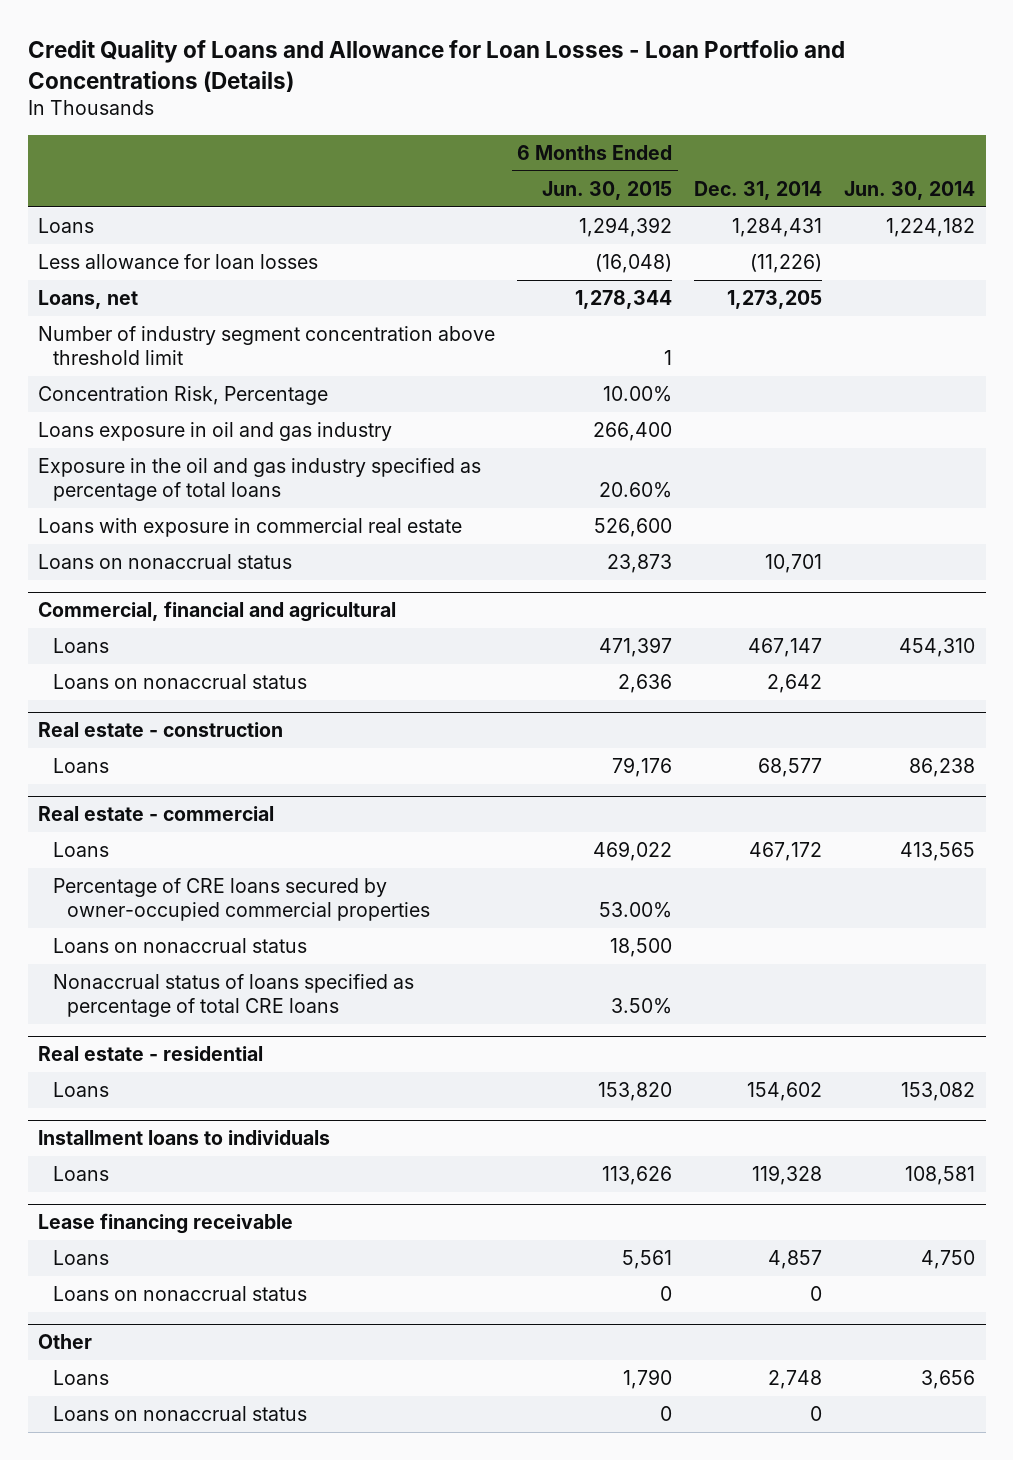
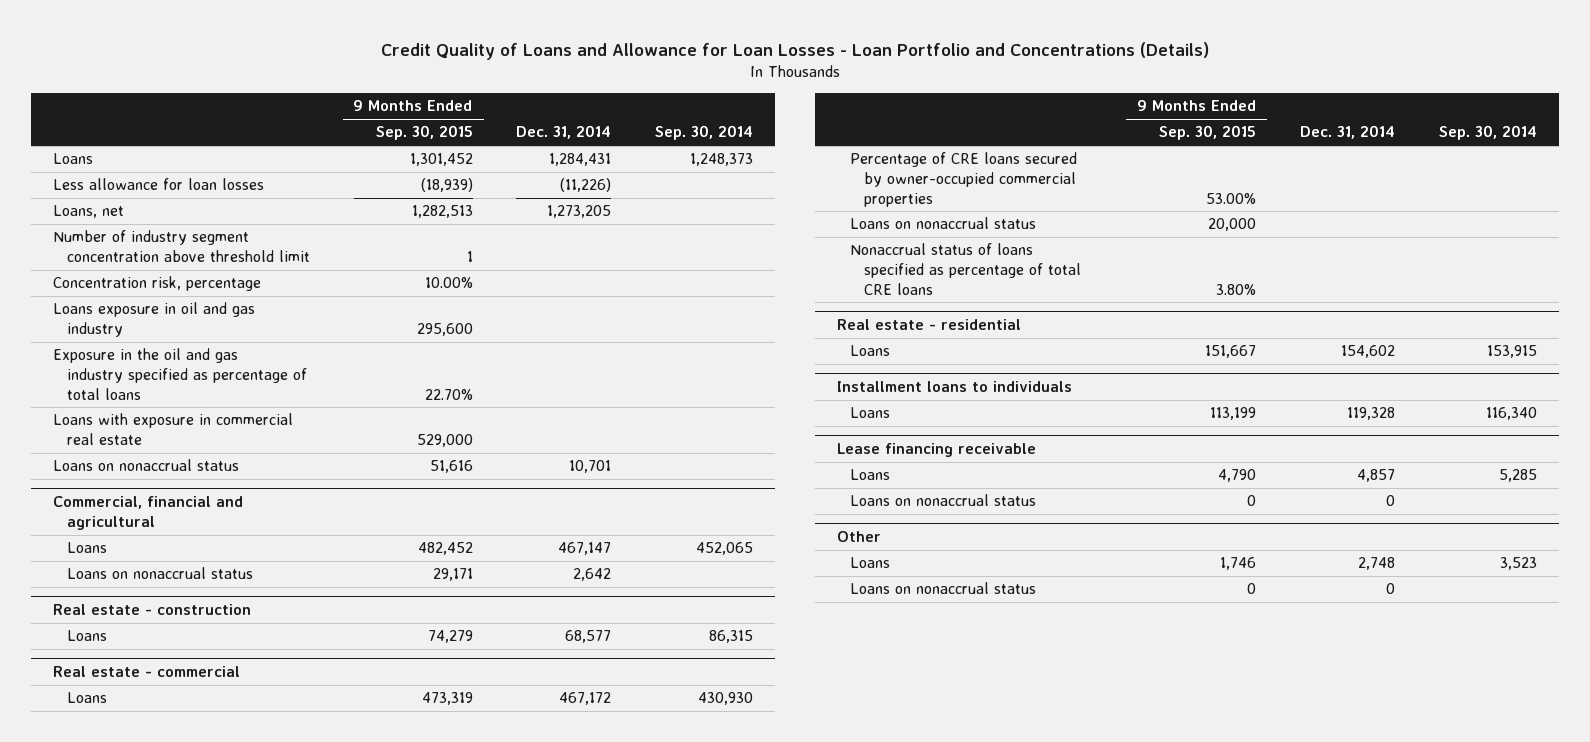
- | 6 Months Ended Jun. 30, 2015 | Dec. 31, 2014 | Jun. 30, 2014
+ | 9 Months Ended Sep. 30, 2015 | Dec. 31, 2014 | Sep. 30, 2014
- Concentration Risk, Percentage | 10.00% | |
+ Concentration risk, percentage | 10.00% | |

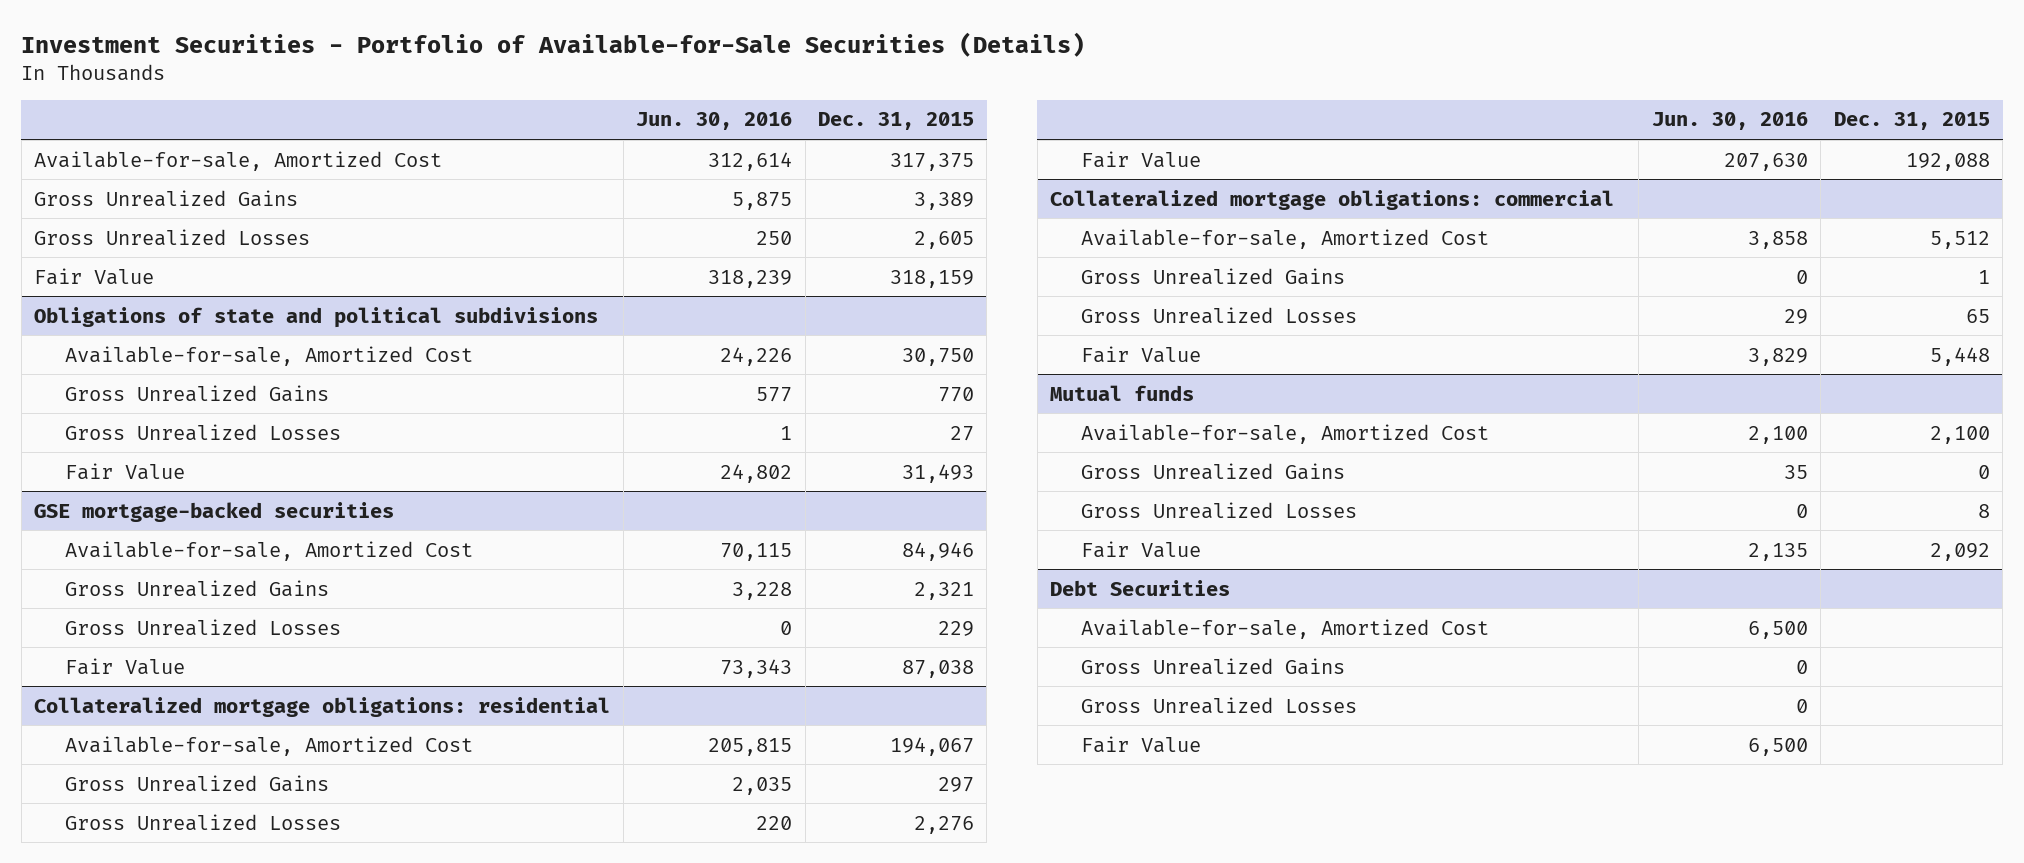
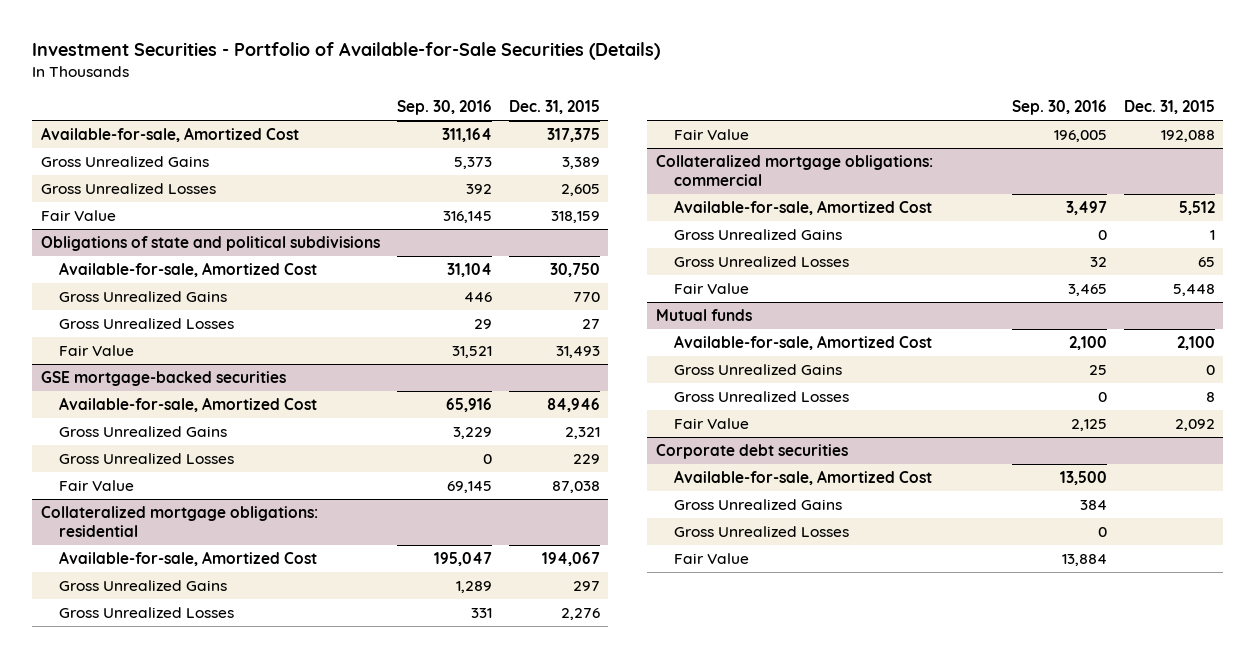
- | Jun. 30, 2016 | Dec. 31, 2015
+ | Sep. 30, 2016 | Dec. 31, 2015
- Debt Securities
+ Corporate debt securities

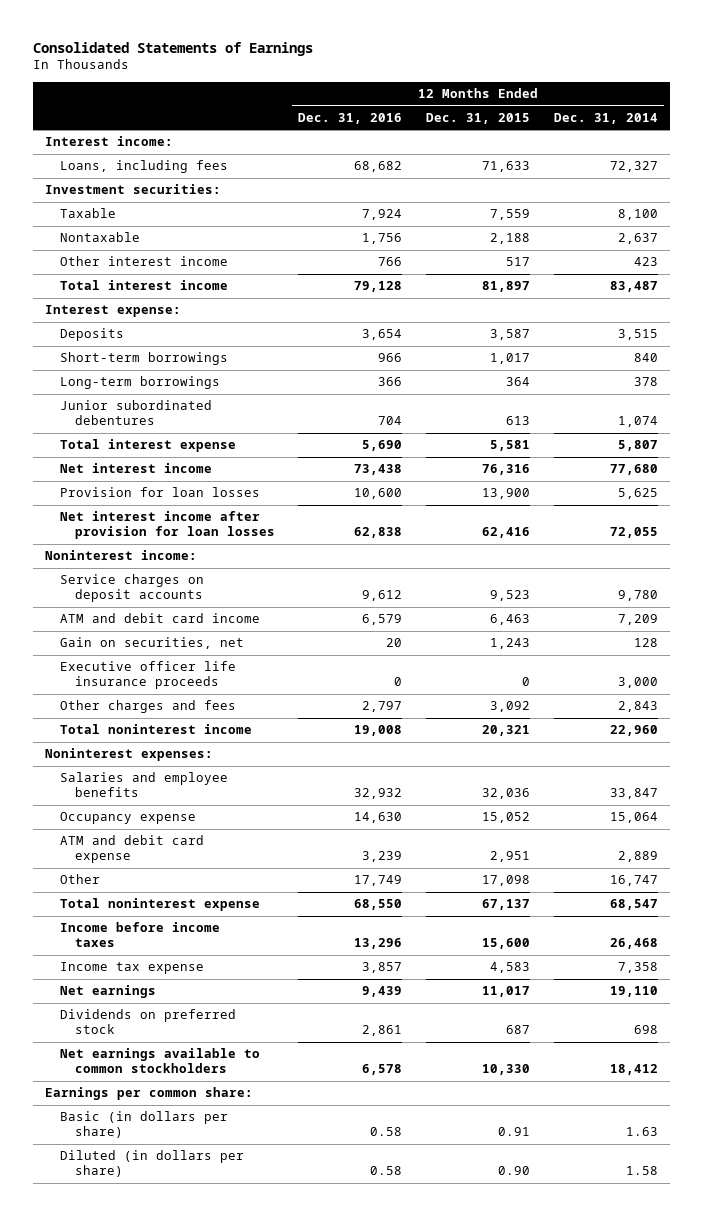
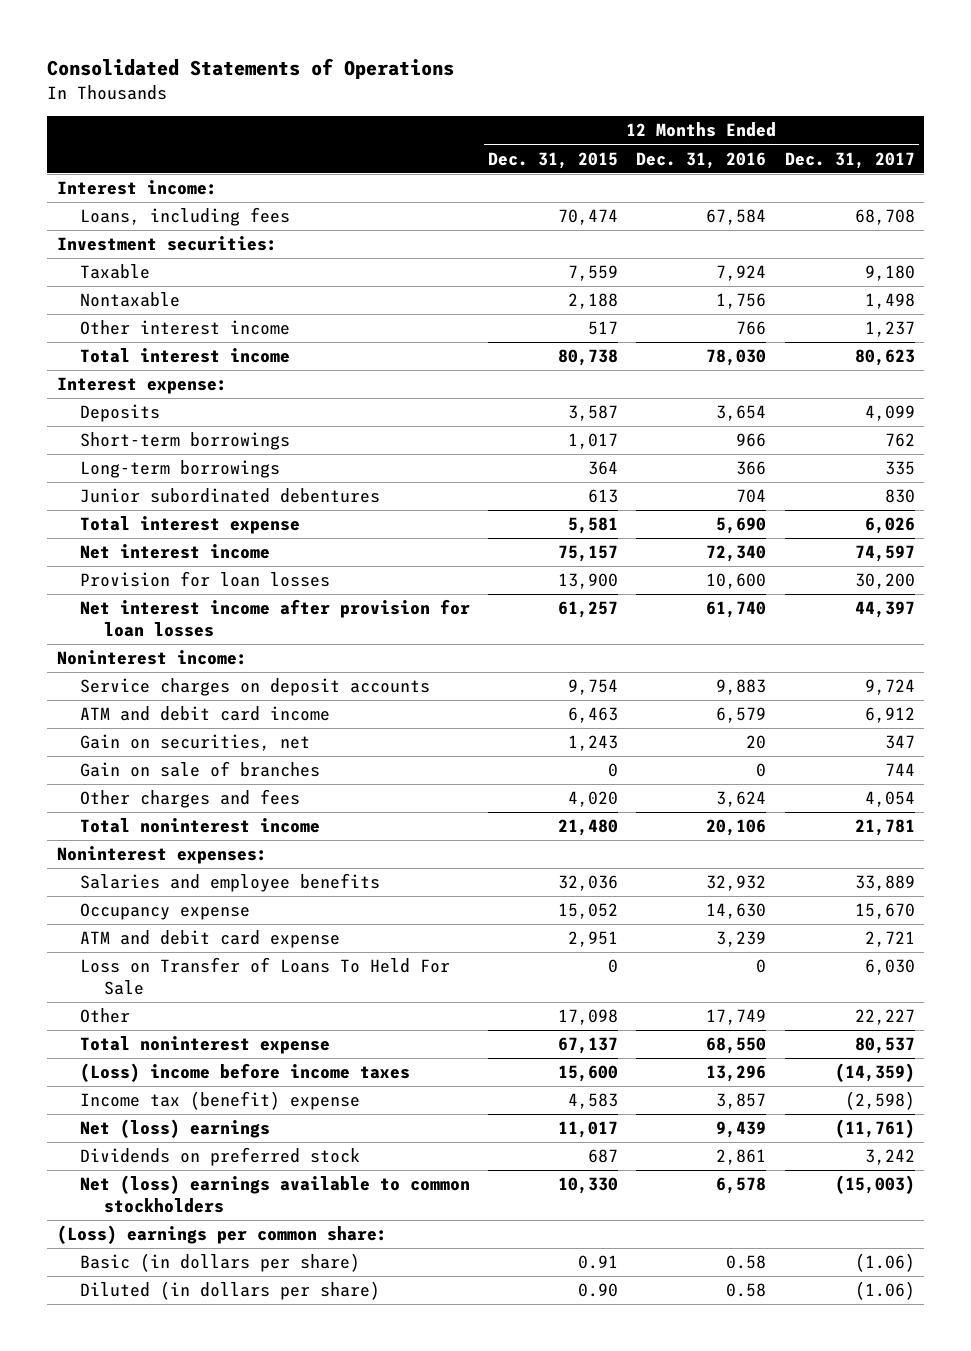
- Consolidated Statements of Earnings
+ Consolidated Statements of Operations
- | 12 Months Ended Dec. 31, 2016 | 12 Months Ended Dec. 31, 2015 | 12 Months Ended Dec. 31, 2014
+ | 12 Months Ended Dec. 31, 2015 | 12 Months Ended Dec. 31, 2016 | 12 Months Ended Dec. 31, 2017
- Loans, including fees | 68,682 | 71,633 | 72,327
+ Loans, including fees | 70,474 | 67,584 | 68,708
- Total interest income | 79,128 | 81,897 | 83,487
+ Total interest income | 80,738 | 78,030 | 80,623
- Net interest income | 73,438 | 76,316 | 77,680
+ Net interest income | 75,157 | 72,340 | 74,597
- Net interest income after provision for loan losses | 62,838 | 62,416 | 72,055
+ Net interest income after provision for loan losses | 61,257 | 61,740 | 44,397
- Service charges on deposit accounts | 9,612 | 9,523 | 9,780
+ Service charges on deposit accounts | 9,754 | 9,883 | 9,724
- Executive officer life insurance proceeds | 0 | 0 | 3,000
- Other charges and fees | 2,797 | 3,092 | 2,843
- Total noninterest income | 19,008 | 20,321 | 22,960
+ Gain on sale of branches | 0 | 0 | 744
+ Other charges and fees | 4,020 | 3,624 | 4,054
+ Total noninterest income | 21,480 | 20,106 | 21,781
+ Loss on Transfer of Loans To Held For Sale | 0 | 0 | 6,030
- Income before income taxes | 13,296 | 15,600 | 26,468
- Income tax expense | 3,857 | 4,583 | 7,358
- Net earnings | 9,439 | 11,017 | 19,110
+ (Loss) income before income taxes | 15,600 | 13,296 | (14,359)
+ Income tax (benefit) expense | 4,583 | 3,857 | (2,598)
+ Net (loss) earnings | 11,017 | 9,439 | (11,761)
- Net earnings available to common stockholders | 6,578 | 10,330 | 18,412
- Earnings per common share:
+ Net (loss) earnings available to common stockholders | 10,330 | 6,578 | (15,003)
+ (Loss) earnings per common share:

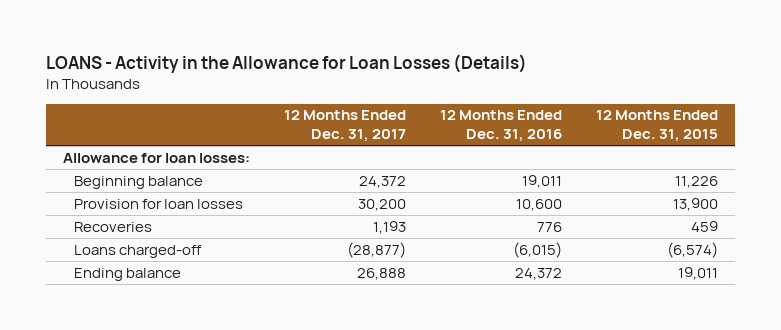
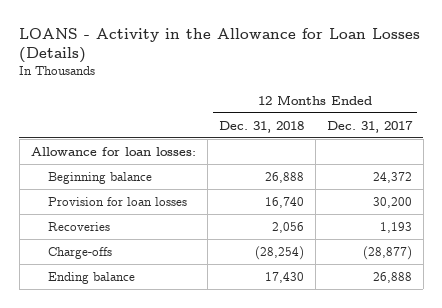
- | 12 Months Ended Dec. 31, 2017 | 12 Months Ended Dec. 31, 2016 | 12 Months Ended Dec. 31, 2015
+ | 12 Months Ended Dec. 31, 2018 | 12 Months Ended Dec. 31, 2017
- Loans charged-off | (28,877) | (6,015) | (6,574)
+ Charge-offs | (28,254) | (28,877)

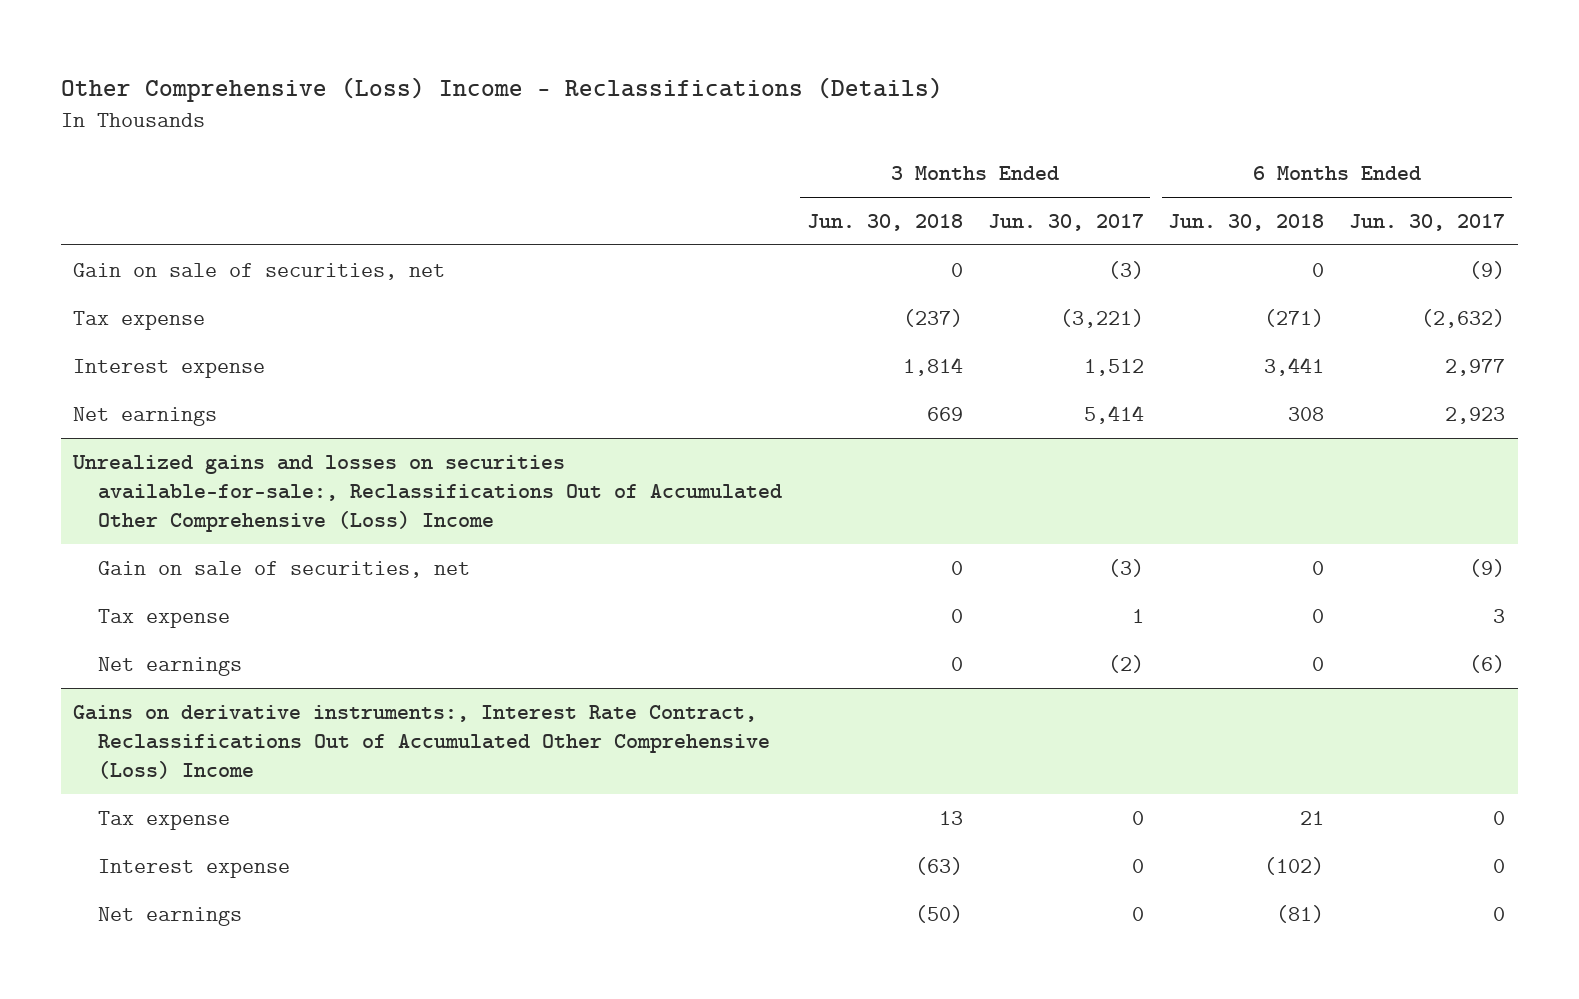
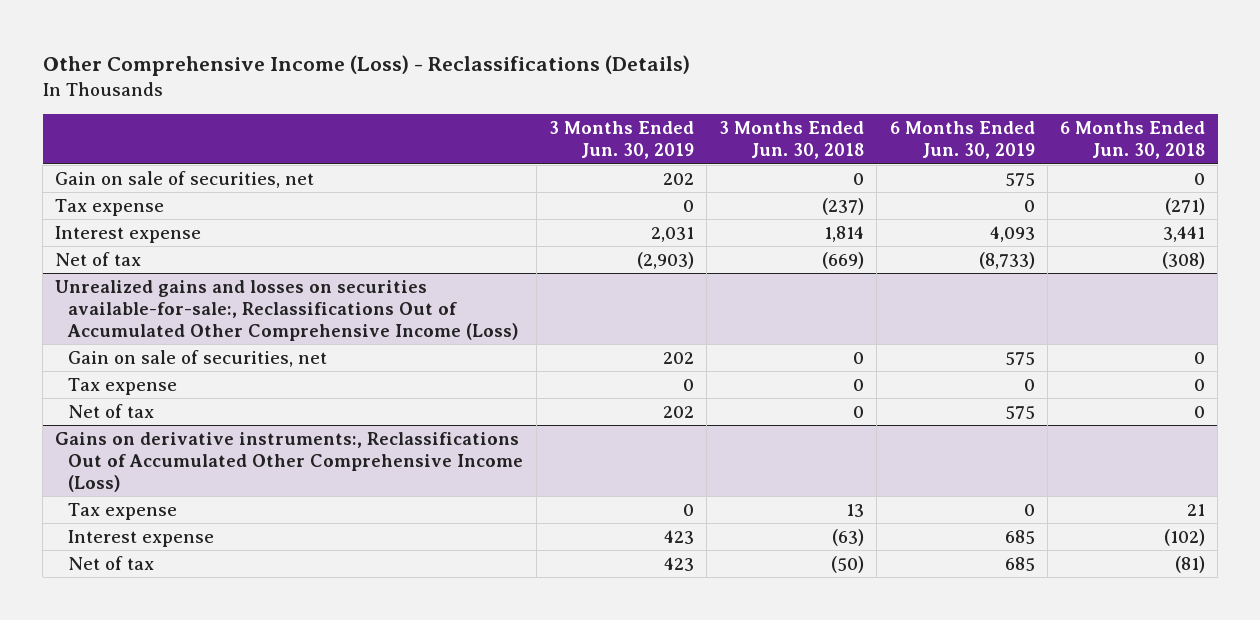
- Other Comprehensive (Loss) Income - Reclassifications (Details)
+ Other Comprehensive Income (Loss) - Reclassifications (Details)
- | 3 Months Ended Jun. 30, 2018 | 3 Months Ended Jun. 30, 2017 | 6 Months Ended Jun. 30, 2018 | 6 Months Ended Jun. 30, 2017
+ | 3 Months Ended Jun. 30, 2019 | 3 Months Ended Jun. 30, 2018 | 6 Months Ended Jun. 30, 2019 | 6 Months Ended Jun. 30, 2018
- Net earnings | 669 | 5,414 | 308 | 2,923
- Unrealized gains and losses on securities available-for-sale:, Reclassifications Out of Accumulated Other Comprehensive (Loss) Income
+ Net of tax | (2,903) | (669) | (8,733) | (308)
+ Unrealized gains and losses on securities available-for-sale:, Reclassifications Out of Accumulated Other Comprehensive Income (Loss)
- Net earnings | 0 | (2) | 0 | (6)
- Gains on derivative instruments:, Interest Rate Contract, Reclassifications Out of Accumulated Other Comprehensive (Loss) Income
+ Net of tax | 202 | 0 | 575 | 0
+ Gains on derivative instruments:, Reclassifications Out of Accumulated Other Comprehensive Income (Loss)
- Net earnings | (50) | 0 | (81) | 0
+ Net of tax | 423 | (50) | 685 | (81)

